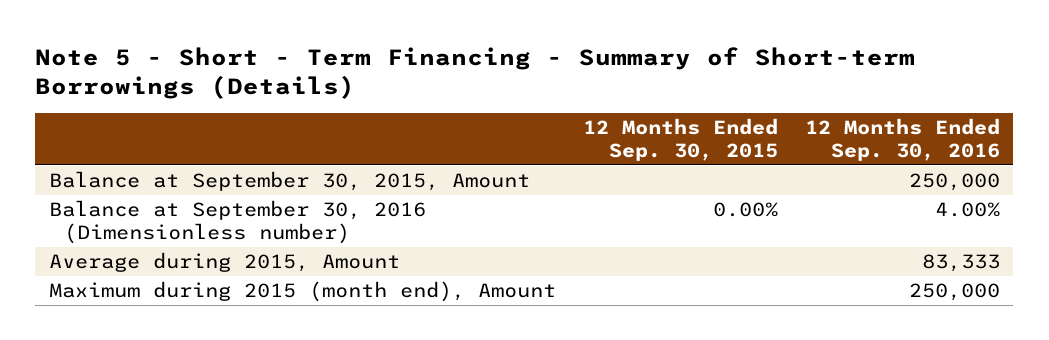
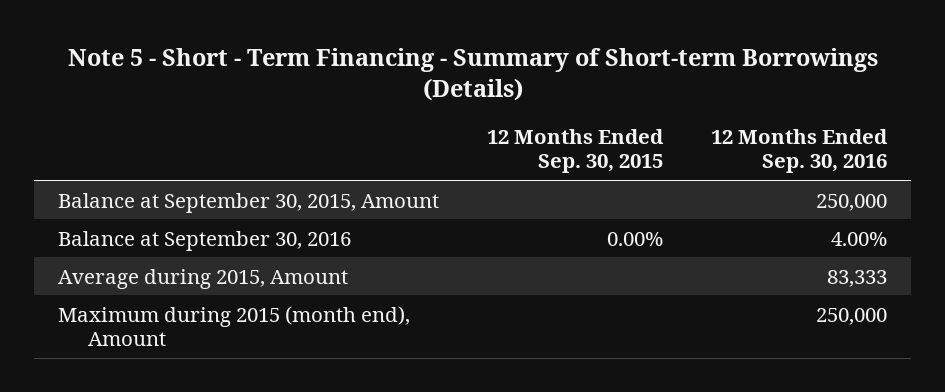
- Balance at September 30, 2016 (Dimensionless number) | 0.00% | 4.00%
+ Balance at September 30, 2016 | 0.00% | 4.00%

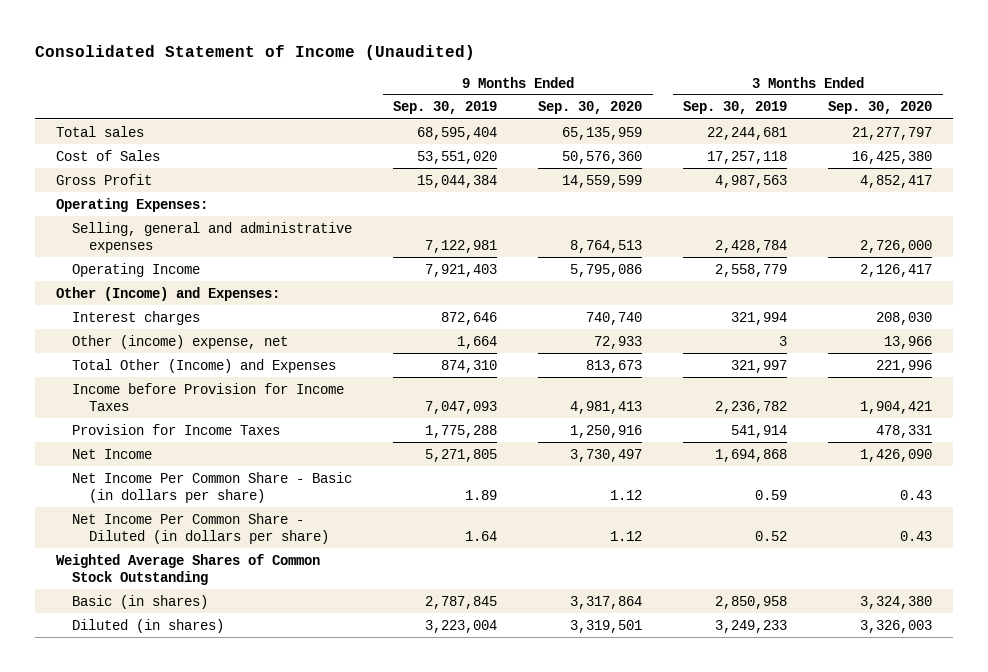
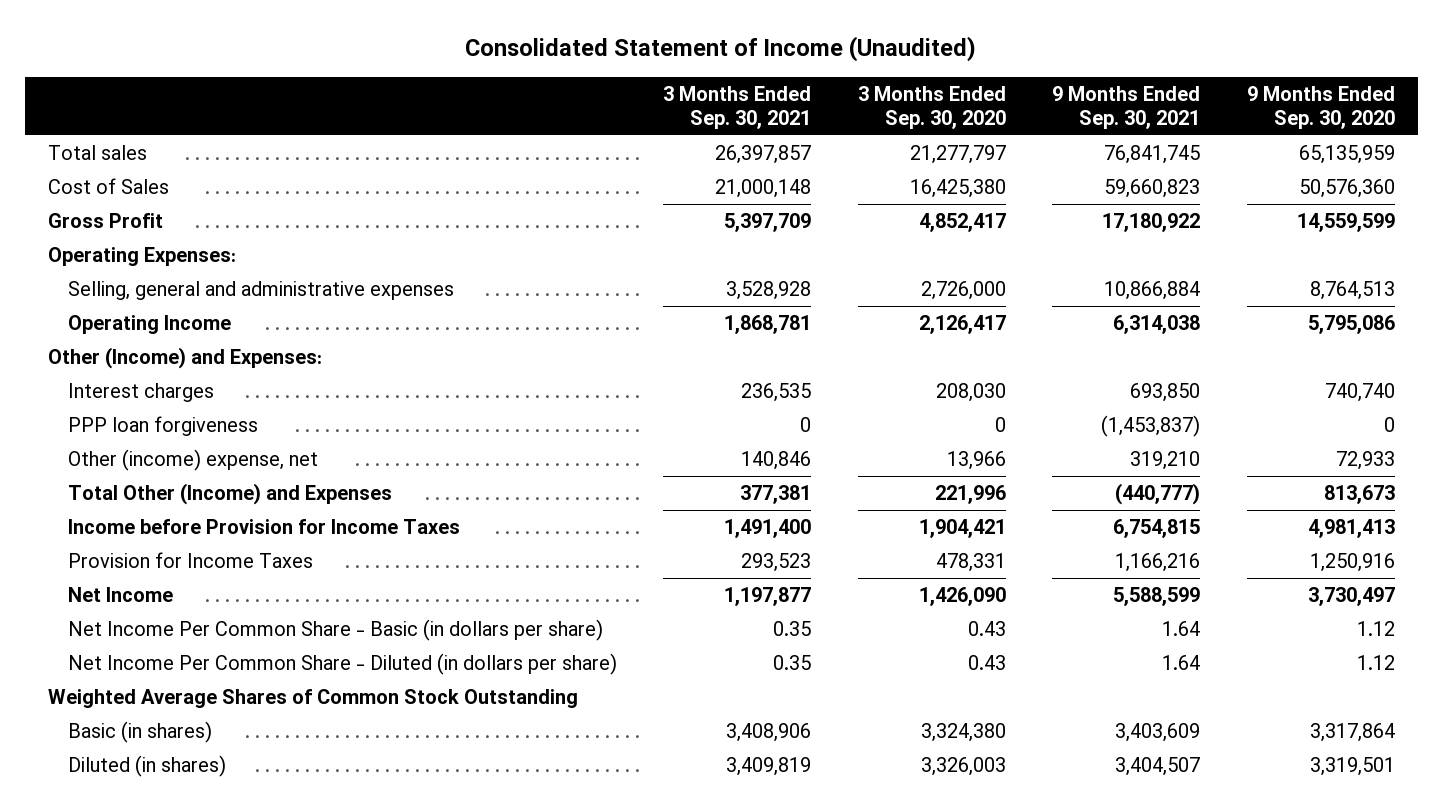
- | 9 Months Ended Sep. 30, 2019 | 9 Months Ended Sep. 30, 2020 | 3 Months Ended Sep. 30, 2019 | 3 Months Ended Sep. 30, 2020
+ | 3 Months Ended Sep. 30, 2021 | 3 Months Ended Sep. 30, 2020 | 9 Months Ended Sep. 30, 2021 | 9 Months Ended Sep. 30, 2020
+ PPP loan forgiveness | 0 | 0 | (1,453,837) | 0

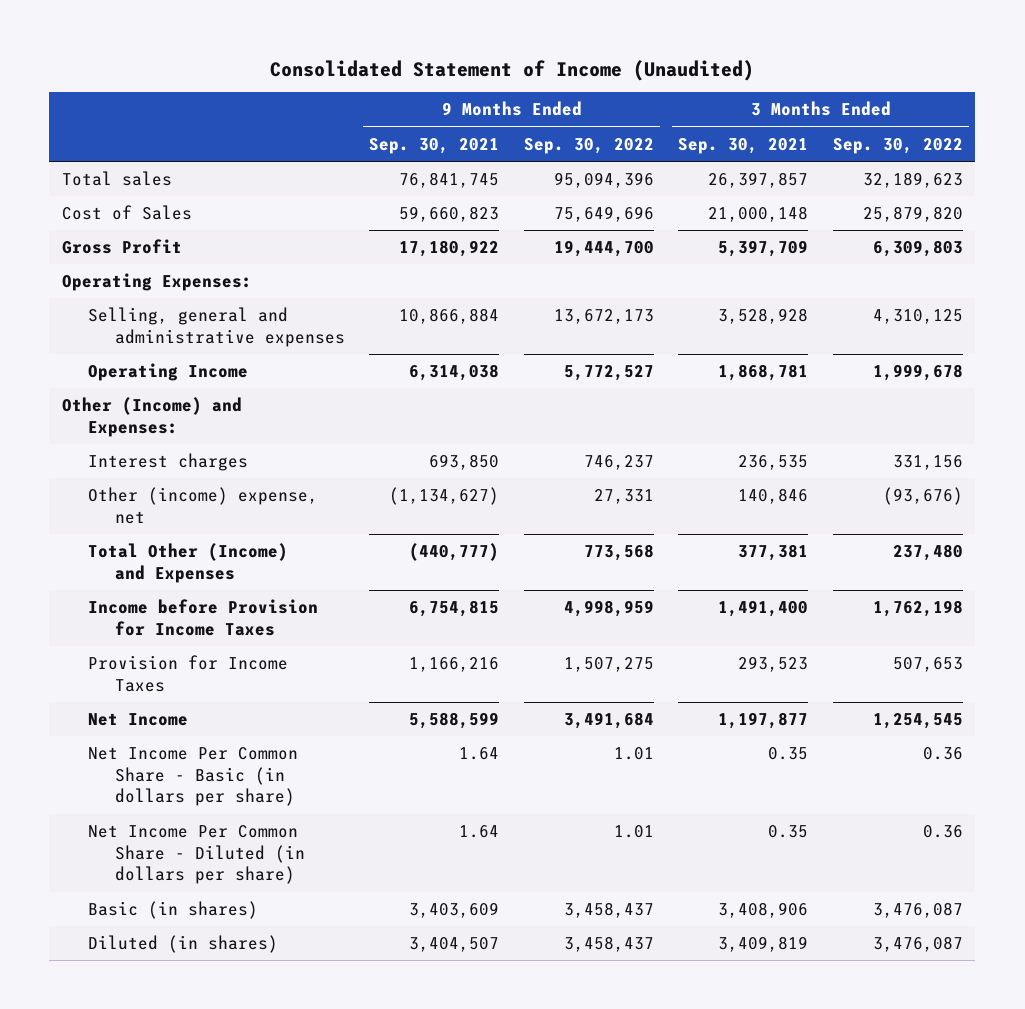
- | 3 Months Ended Sep. 30, 2021 | 3 Months Ended Sep. 30, 2020 | 9 Months Ended Sep. 30, 2021 | 9 Months Ended Sep. 30, 2020
+ | 9 Months Ended Sep. 30, 2021 | 9 Months Ended Sep. 30, 2022 | 3 Months Ended Sep. 30, 2021 | 3 Months Ended Sep. 30, 2022
- PPP loan forgiveness | 0 | 0 | (1,453,837) | 0
- Other (income) expense, net | 140,846 | 13,966 | 319,210 | 72,933
+ Other (income) expense, net | (1,134,627) | 27,331 | 140,846 | (93,676)
- Weighted Average Shares of Common Stock Outstanding

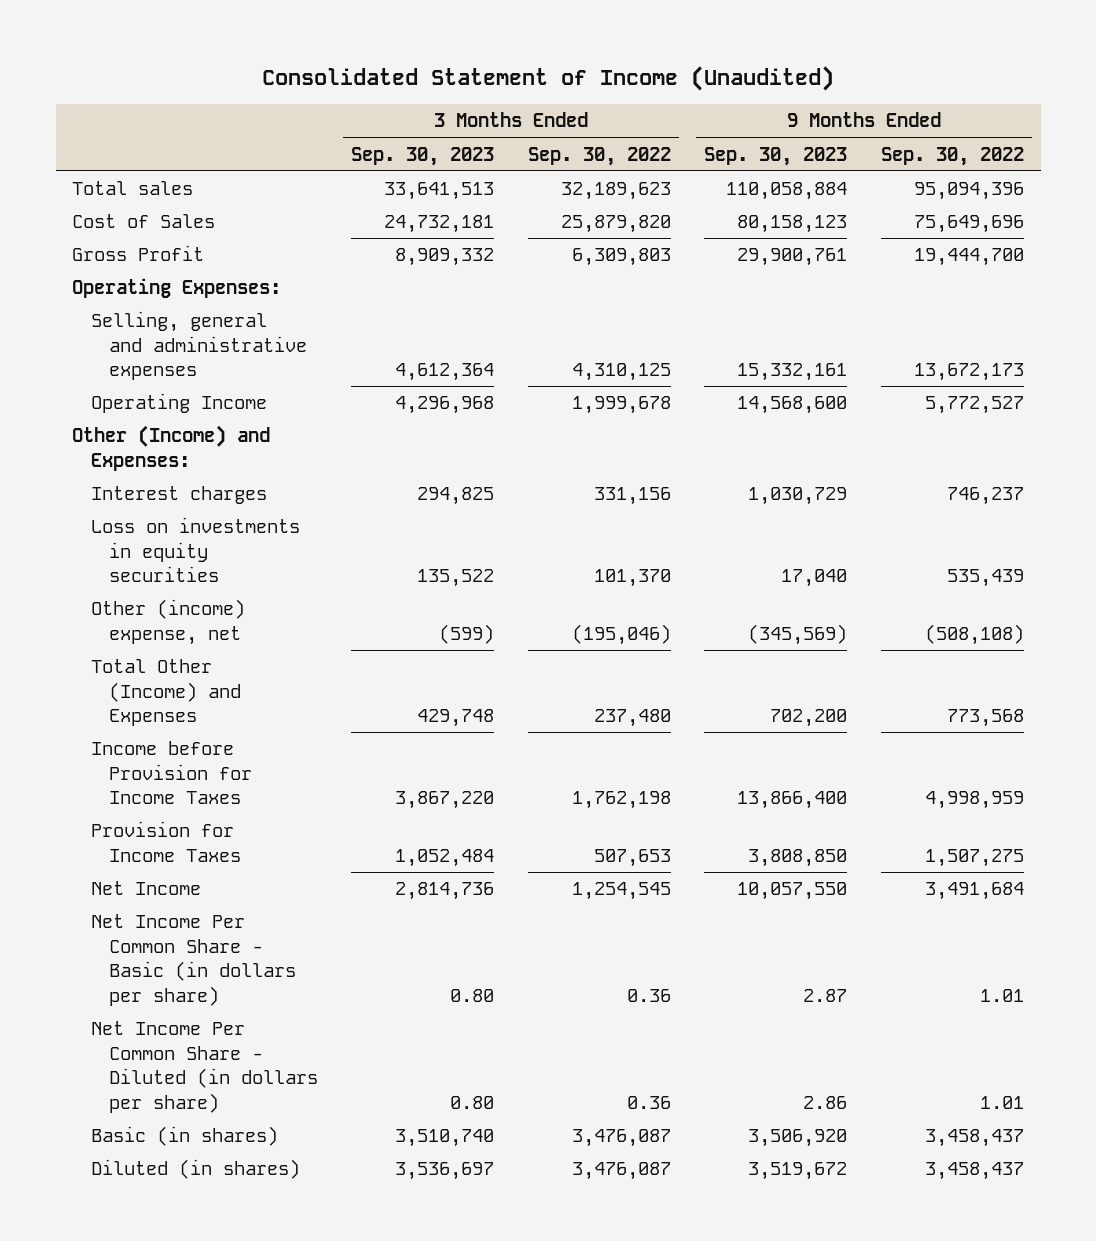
- | 9 Months Ended Sep. 30, 2021 | 9 Months Ended Sep. 30, 2022 | 3 Months Ended Sep. 30, 2021 | 3 Months Ended Sep. 30, 2022
+ | 3 Months Ended Sep. 30, 2023 | 3 Months Ended Sep. 30, 2022 | 9 Months Ended Sep. 30, 2023 | 9 Months Ended Sep. 30, 2022
- Other (income) expense, net | (1,134,627) | 27,331 | 140,846 | (93,676)
+ Loss on investments in equity securities | 135,522 | 101,370 | 17,040 | 535,439
+ Other (income) expense, net | (599) | (195,046) | (345,569) | (508,108)

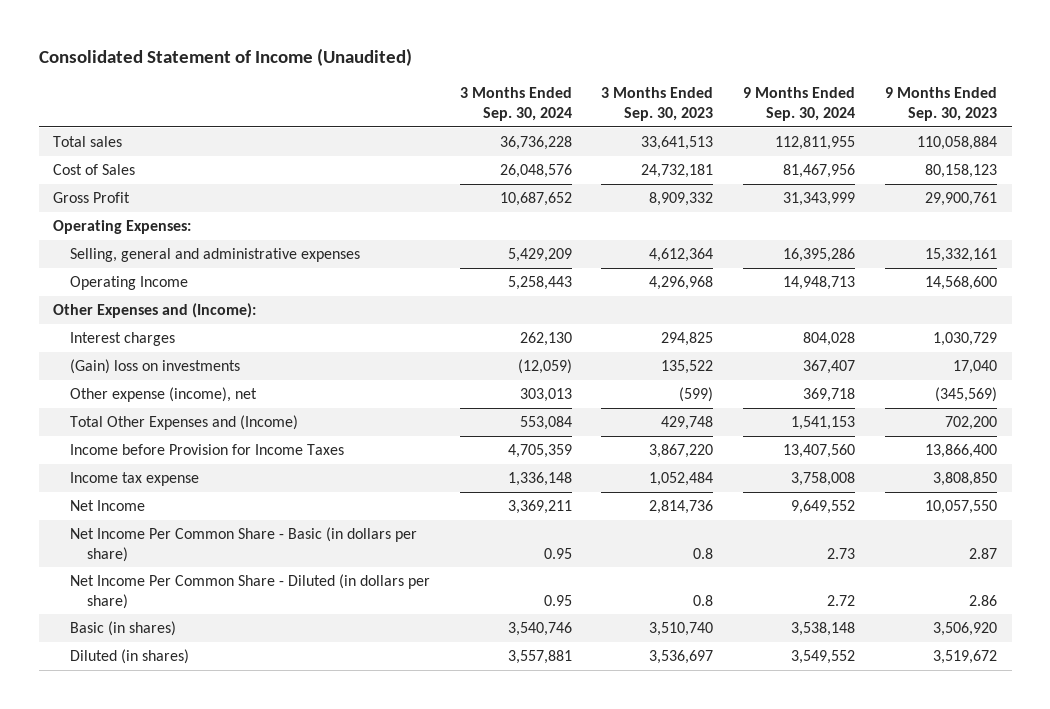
- | 3 Months Ended Sep. 30, 2023 | 3 Months Ended Sep. 30, 2022 | 9 Months Ended Sep. 30, 2023 | 9 Months Ended Sep. 30, 2022
+ | 3 Months Ended Sep. 30, 2024 | 3 Months Ended Sep. 30, 2023 | 9 Months Ended Sep. 30, 2024 | 9 Months Ended Sep. 30, 2023
- Other (Income) and Expenses:
+ Other Expenses and (Income):
- Loss on investments in equity securities | 135,522 | 101,370 | 17,040 | 535,439
- Other (income) expense, net | (599) | (195,046) | (345,569) | (508,108)
- Total Other (Income) and Expenses | 429,748 | 237,480 | 702,200 | 773,568
+ (Gain) loss on investments | (12,059) | 135,522 | 367,407 | 17,040
+ Other expense (income), net | 303,013 | (599) | 369,718 | (345,569)
+ Total Other Expenses and (Income) | 553,084 | 429,748 | 1,541,153 | 702,200
- Provision for Income Taxes | 1,052,484 | 507,653 | 3,808,850 | 1,507,275
+ Income tax expense | 1,336,148 | 1,052,484 | 3,758,008 | 3,808,850
- Net Income Per Common Share - Basic (in dollars per share) | 0.80 | 0.36 | 2.87 | 1.01
- Net Income Per Common Share - Diluted (in dollars per share) | 0.80 | 0.36 | 2.86 | 1.01
+ Net Income Per Common Share - Basic (in dollars per share) | 0.95 | 0.8 | 2.73 | 2.87
+ Net Income Per Common Share - Diluted (in dollars per share) | 0.95 | 0.8 | 2.72 | 2.86

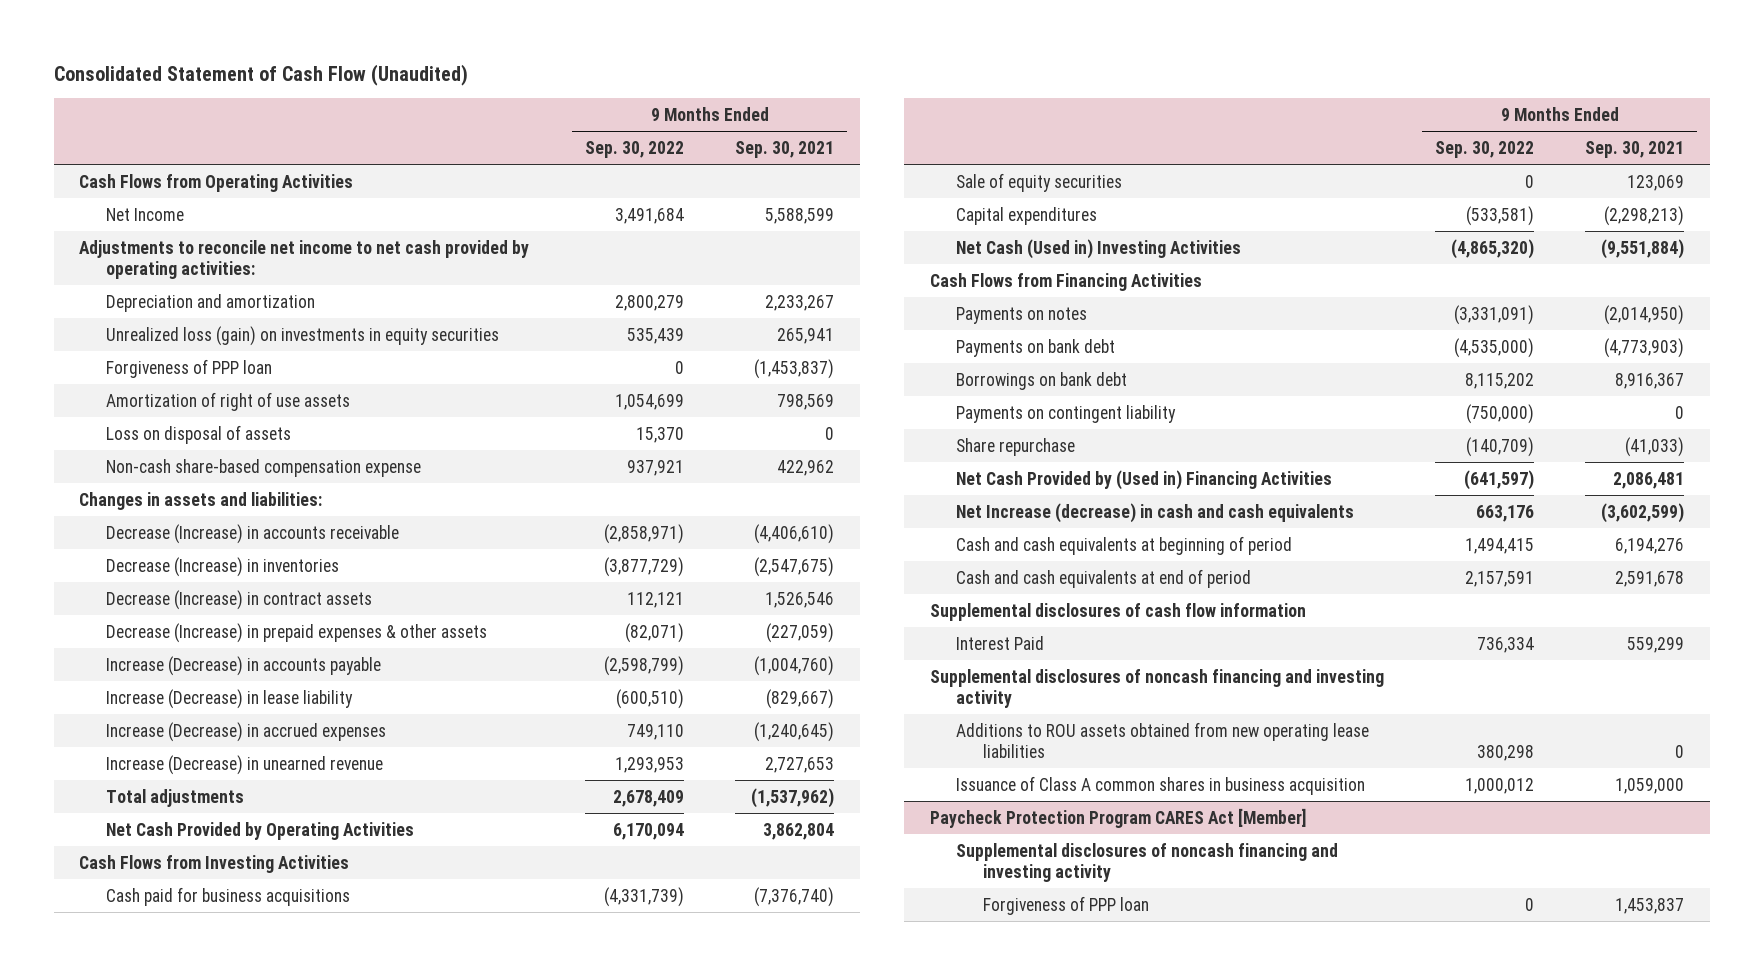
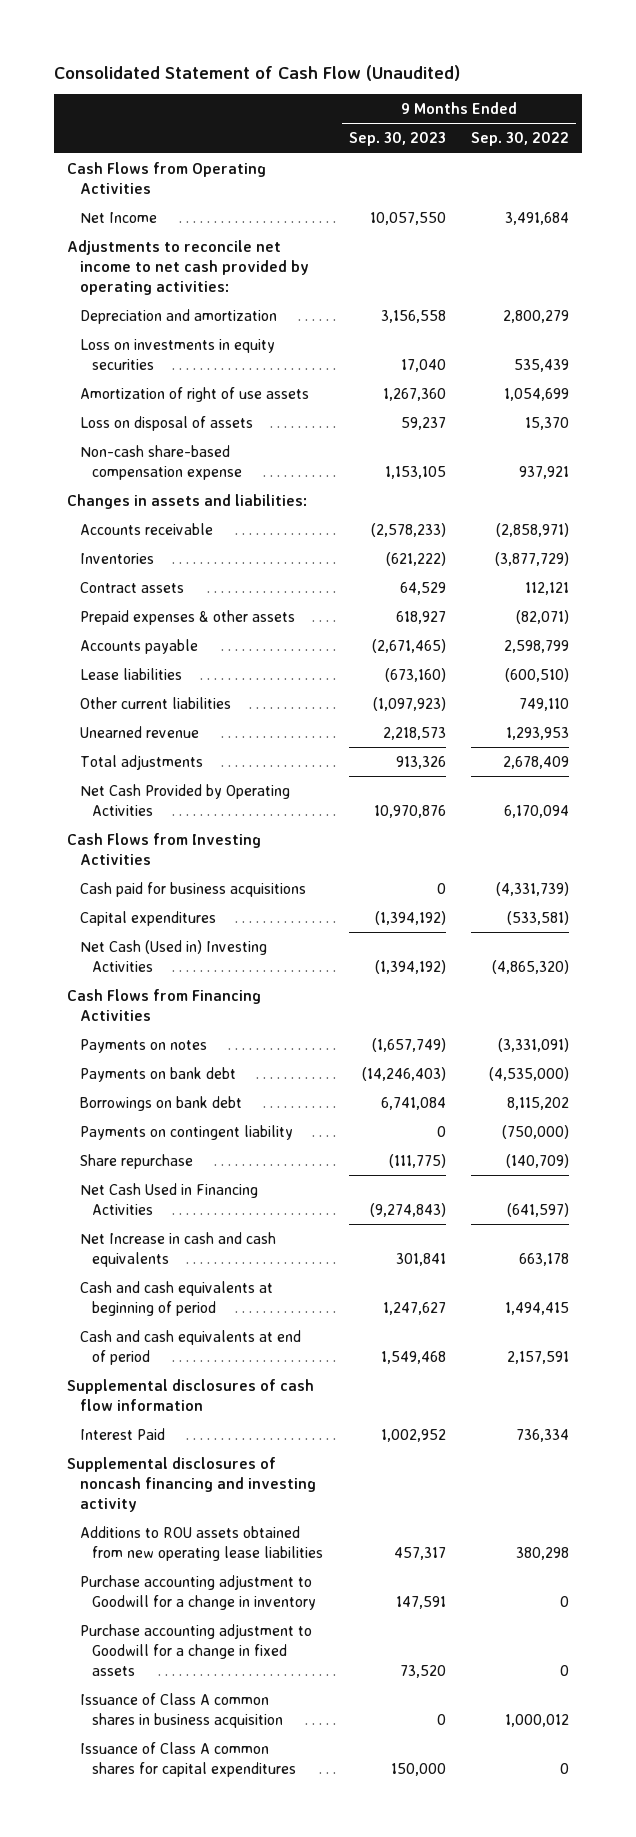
- | 9 Months Ended Sep. 30, 2022 | 9 Months Ended Sep. 30, 2021
+ | 9 Months Ended Sep. 30, 2023 | 9 Months Ended Sep. 30, 2022
- Unrealized loss (gain) on investments in equity securities | 535,439 | 265,941
- Forgiveness of PPP loan | 0 | (1,453,837)
+ Loss on investments in equity securities | 17,040 | 535,439
- Decrease (Increase) in accounts receivable | (2,858,971) | (4,406,610)
- Decrease (Increase) in inventories | (3,877,729) | (2,547,675)
- Decrease (Increase) in contract assets | 112,121 | 1,526,546
- Decrease (Increase) in prepaid expenses & other assets | (82,071) | (227,059)
- Increase (Decrease) in accounts payable | (2,598,799) | (1,004,760)
- Increase (Decrease) in lease liability | (600,510) | (829,667)
- Increase (Decrease) in accrued expenses | 749,110 | (1,240,645)
- Increase (Decrease) in unearned revenue | 1,293,953 | 2,727,653
+ Accounts receivable | (2,578,233) | (2,858,971)
+ Inventories | (621,222) | (3,877,729)
+ Contract assets | 64,529 | 112,121
+ Prepaid expenses & other assets | 618,927 | (82,071)
+ Accounts payable | (2,671,465) | 2,598,799
+ Lease liabilities | (673,160) | (600,510)
+ Other current liabilities | (1,097,923) | 749,110
+ Unearned revenue | 2,218,573 | 1,293,953
- Sale of equity securities | 0 | 123,069
- Net Cash Provided by (Used in) Financing Activities | (641,597) | 2,086,481
- Net Increase (decrease) in cash and cash equivalents | 663,176 | (3,602,599)
+ Net Cash Used in Financing Activities | (9,274,843) | (641,597)
+ Net Increase in cash and cash equivalents | 301,841 | 663,178
+ Purchase accounting adjustment to Goodwill for a change in inventory | 147,591 | 0
+ Purchase accounting adjustment to Goodwill for a change in fixed assets | 73,520 | 0
- Paycheck Protection Program CARES Act [Member]
- Supplemental disclosures of noncash financing and investing activity
- Forgiveness of PPP loan | 0 | 1,453,837
+ Issuance of Class A common shares for capital expenditures | 150,000 | 0

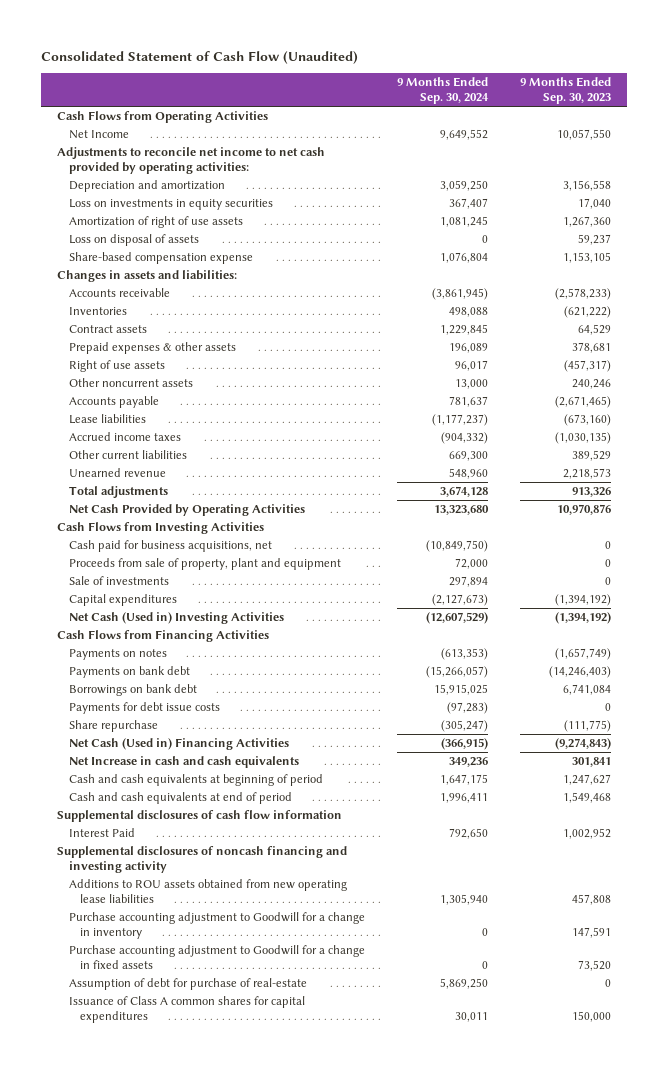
- | 9 Months Ended Sep. 30, 2023 | 9 Months Ended Sep. 30, 2022
+ | 9 Months Ended Sep. 30, 2024 | 9 Months Ended Sep. 30, 2023
- Non-cash share-based compensation expense | 1,153,105 | 937,921
+ Share-based compensation expense | 1,076,804 | 1,153,105
- Prepaid expenses & other assets | 618,927 | (82,071)
+ Prepaid expenses & other assets | 196,089 | 378,681
+ Right of use assets | 96,017 | (457,317)
+ Other noncurrent assets | 13,000 | 240,246
- Other current liabilities | (1,097,923) | 749,110
+ Accrued income taxes | (904,332) | (1,030,135)
+ Other current liabilities | 669,300 | 389,529
- Cash paid for business acquisitions | 0 | (4,331,739)
+ Cash paid for business acquisitions, net | (10,849,750) | 0
+ Proceeds from sale of property, plant and equipment | 72,000 | 0
+ Sale of investments | 297,894 | 0
- Payments on contingent liability | 0 | (750,000)
+ Payments for debt issue costs | (97,283) | 0
- Net Cash Used in Financing Activities | (9,274,843) | (641,597)
+ Net Cash (Used in) Financing Activities | (366,915) | (9,274,843)
- Additions to ROU assets obtained from new operating lease liabilities | 457,317 | 380,298
+ Additions to ROU assets obtained from new operating lease liabilities | 1,305,940 | 457,808
- Issuance of Class A common shares in business acquisition | 0 | 1,000,012
+ Assumption of debt for purchase of real-estate | 5,869,250 | 0

